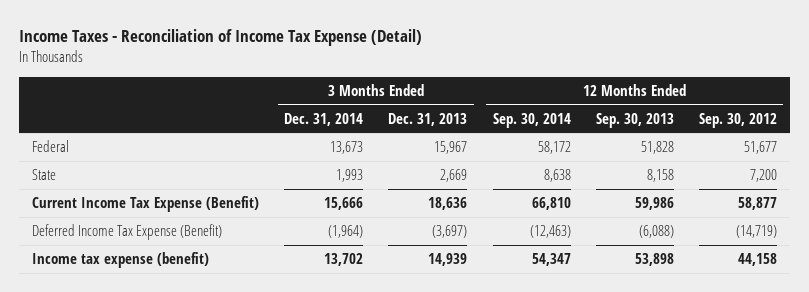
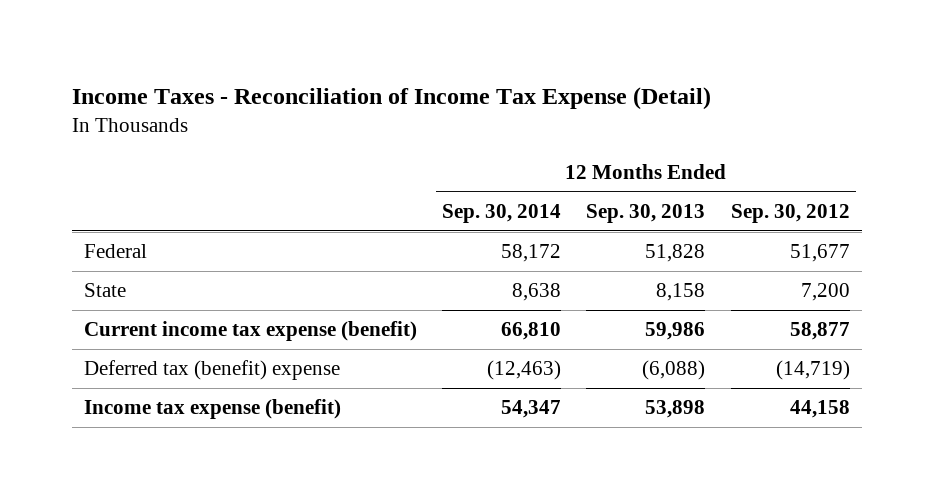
- | 3 Months Ended Dec. 31, 2014 | 3 Months Ended Dec. 31, 2013 | 12 Months Ended Sep. 30, 2014 | 12 Months Ended Sep. 30, 2013 | 12 Months Ended Sep. 30, 2012
+ | 12 Months Ended Sep. 30, 2014 | 12 Months Ended Sep. 30, 2013 | 12 Months Ended Sep. 30, 2012
- Current Income Tax Expense (Benefit) | 15,666 | 18,636 | 66,810 | 59,986 | 58,877
- Deferred Income Tax Expense (Benefit) | (1,964) | (3,697) | (12,463) | (6,088) | (14,719)
+ Current income tax expense (benefit) | 66,810 | 59,986 | 58,877
+ Deferred tax (benefit) expense | (12,463) | (6,088) | (14,719)

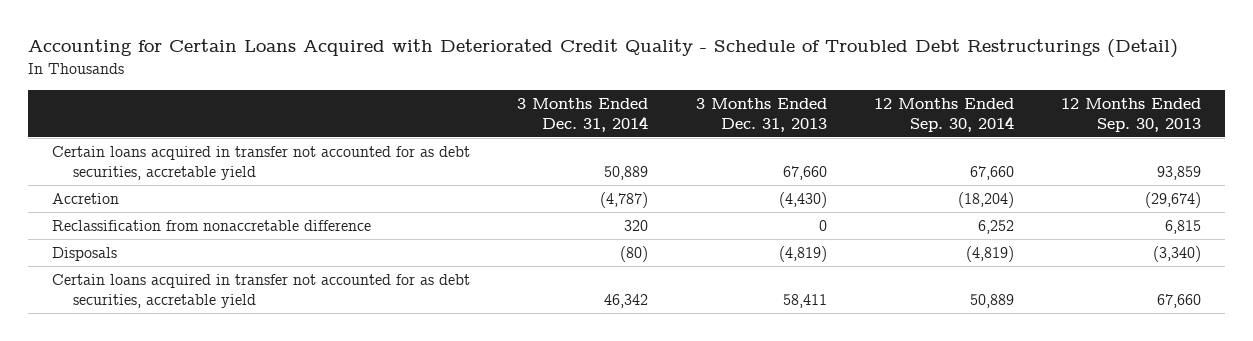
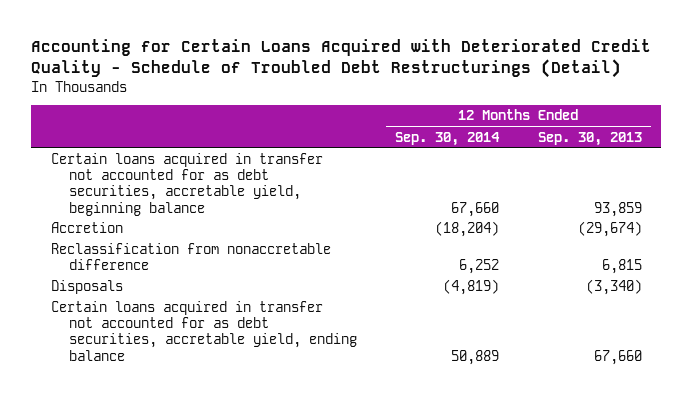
- | 3 Months Ended Dec. 31, 2014 | 3 Months Ended Dec. 31, 2013 | 12 Months Ended Sep. 30, 2014 | 12 Months Ended Sep. 30, 2013
+ | 12 Months Ended Sep. 30, 2014 | 12 Months Ended Sep. 30, 2013
- Certain loans acquired in transfer not accounted for as debt securities, accretable yield | 50,889 | 67,660 | 67,660 | 93,859
+ Certain loans acquired in transfer not accounted for as debt securities, accretable yield, beginning balance | 67,660 | 93,859
- Certain loans acquired in transfer not accounted for as debt securities, accretable yield | 46,342 | 58,411 | 50,889 | 67,660
+ Certain loans acquired in transfer not accounted for as debt securities, accretable yield, ending balance | 50,889 | 67,660

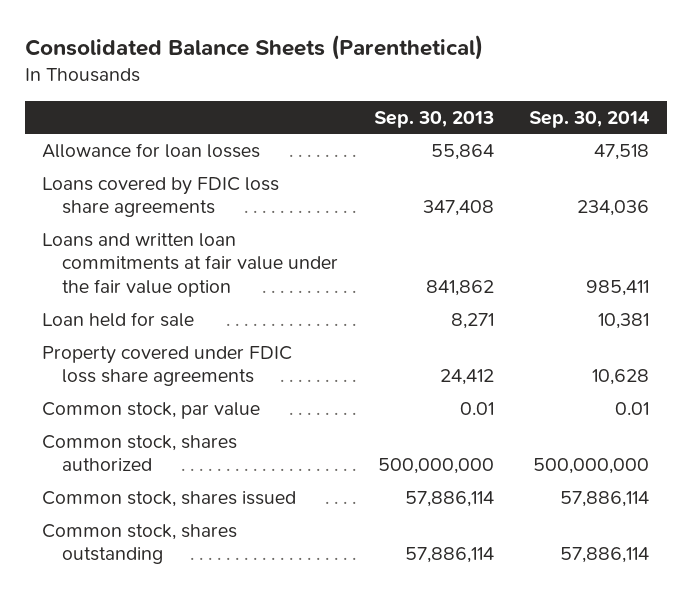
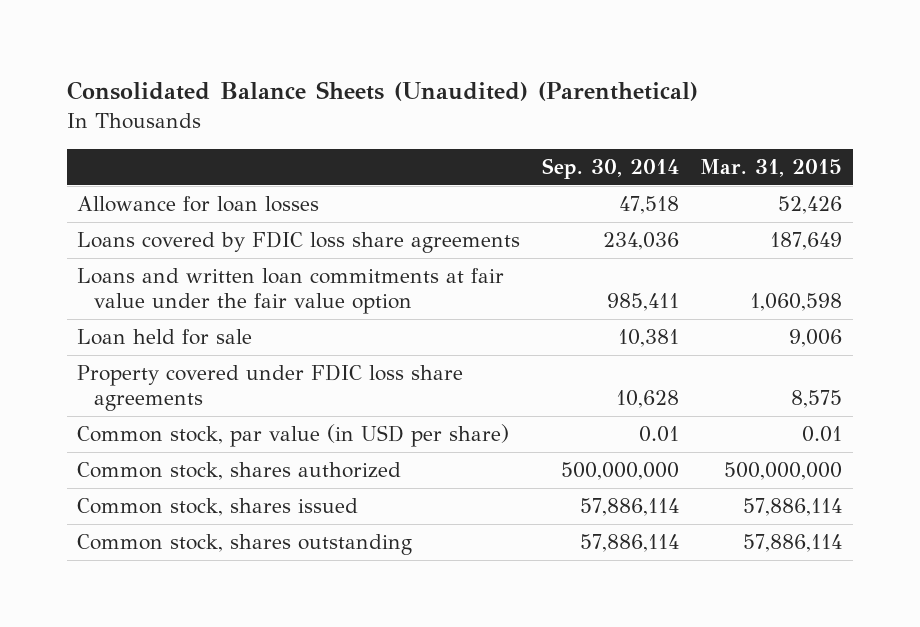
- Consolidated Balance Sheets (Parenthetical)
+ Consolidated Balance Sheets (Unaudited) (Parenthetical)
- | Sep. 30, 2013 | Sep. 30, 2014
+ | Sep. 30, 2014 | Mar. 31, 2015
- Common stock, par value | 0.01 | 0.01
+ Common stock, par value (in USD per share) | 0.01 | 0.01

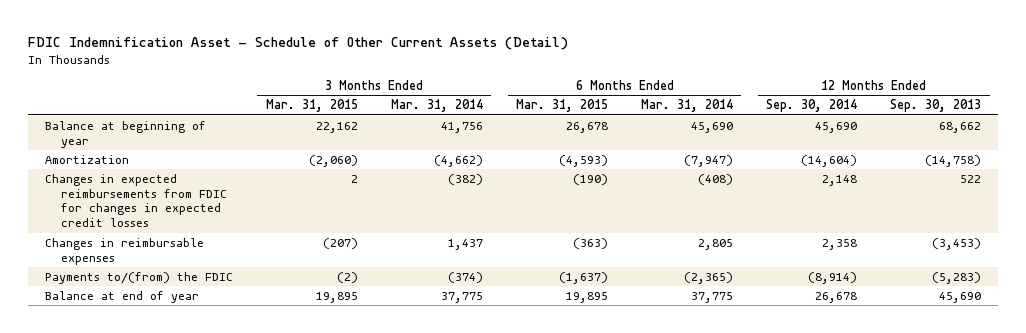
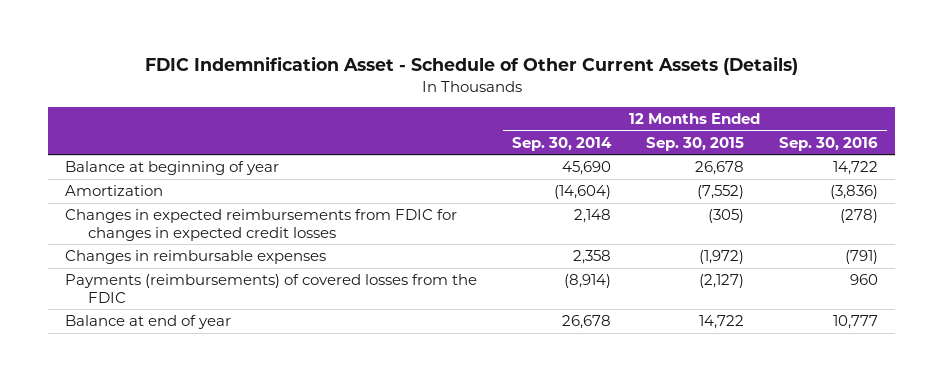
- FDIC Indemnification Asset - Schedule of Other Current Assets (Detail)
+ FDIC Indemnification Asset - Schedule of Other Current Assets (Details)
- | 3 Months Ended Mar. 31, 2015 | 3 Months Ended Mar. 31, 2014 | 6 Months Ended Mar. 31, 2015 | 6 Months Ended Mar. 31, 2014 | 12 Months Ended Sep. 30, 2014 | 12 Months Ended Sep. 30, 2013
+ | 12 Months Ended Sep. 30, 2014 | 12 Months Ended Sep. 30, 2015 | 12 Months Ended Sep. 30, 2016
- Payments to/(from) the FDIC | (2) | (374) | (1,637) | (2,365) | (8,914) | (5,283)
+ Payments (reimbursements) of covered losses from the FDIC | (8,914) | (2,127) | 960

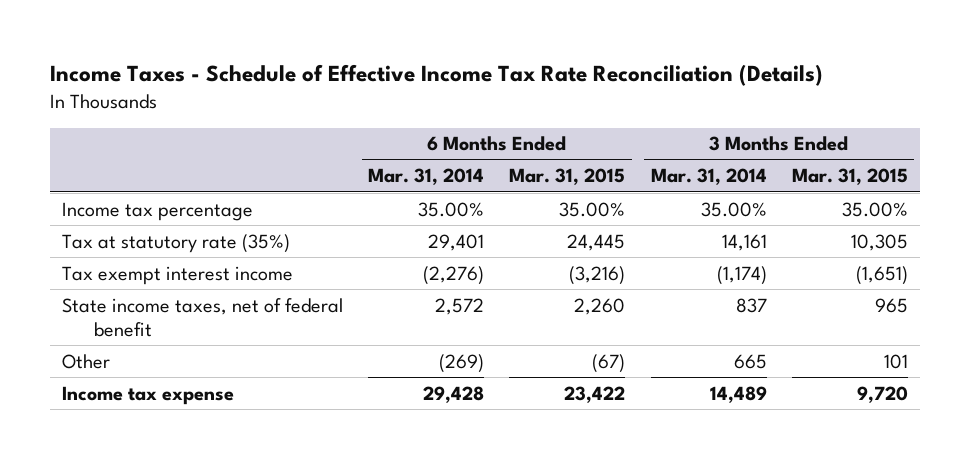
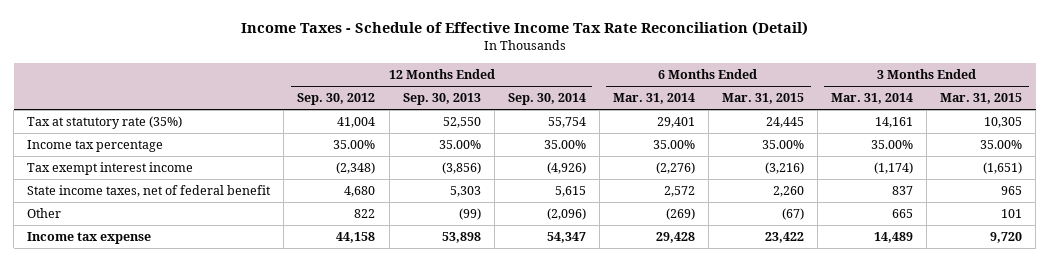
- Income Taxes - Schedule of Effective Income Tax Rate Reconciliation (Details)
+ Income Taxes - Schedule of Effective Income Tax Rate Reconciliation (Detail)
- | 6 Months Ended Mar. 31, 2014 | 6 Months Ended Mar. 31, 2015 | 3 Months Ended Mar. 31, 2014 | 3 Months Ended Mar. 31, 2015
+ | 12 Months Ended Sep. 30, 2012 | 12 Months Ended Sep. 30, 2013 | 12 Months Ended Sep. 30, 2014 | 6 Months Ended Mar. 31, 2014 | 6 Months Ended Mar. 31, 2015 | 3 Months Ended Mar. 31, 2014 | 3 Months Ended Mar. 31, 2015
moved down: Income tax percentage | 35.00% | 35.00% | 35.00% | 35.00% | 35.00% | 35.00% | 35.00%

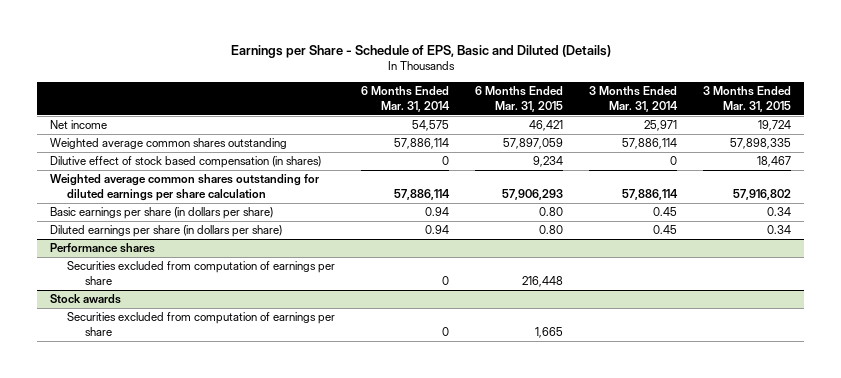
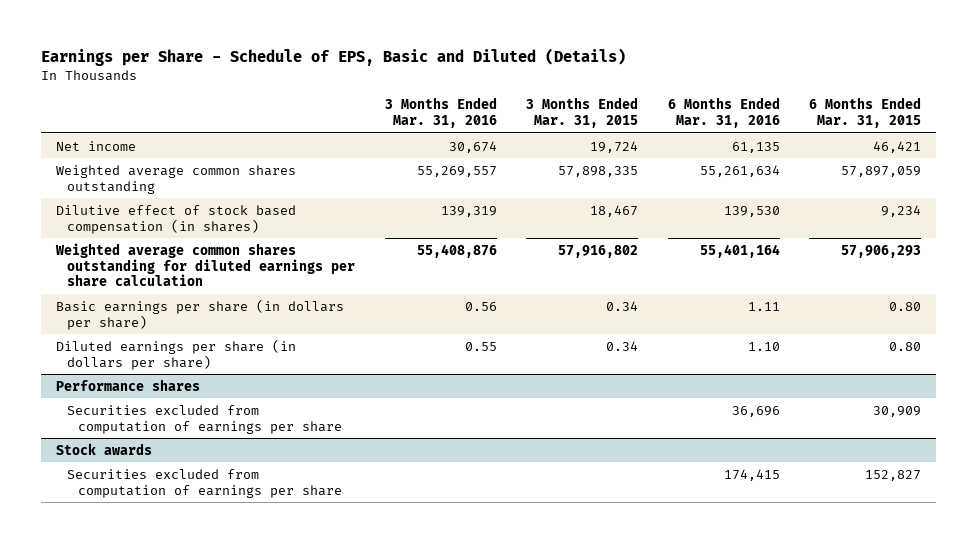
- | 6 Months Ended Mar. 31, 2014 | 6 Months Ended Mar. 31, 2015 | 3 Months Ended Mar. 31, 2014 | 3 Months Ended Mar. 31, 2015
+ | 3 Months Ended Mar. 31, 2016 | 3 Months Ended Mar. 31, 2015 | 6 Months Ended Mar. 31, 2016 | 6 Months Ended Mar. 31, 2015
@ Performance shares
- Securities excluded from computation of earnings per share | 0 | 216,448 | |
+ Securities excluded from computation of earnings per share | | | 36,696 | 30,909
@ Stock awards
- Securities excluded from computation of earnings per share | 0 | 1,665 | |
+ Securities excluded from computation of earnings per share | | | 174,415 | 152,827

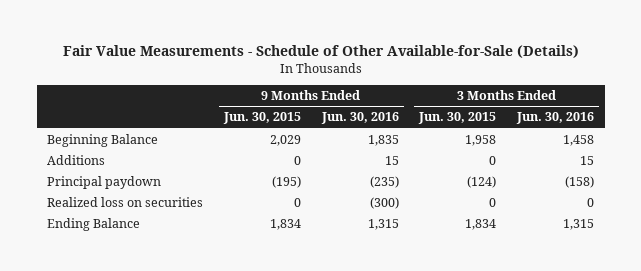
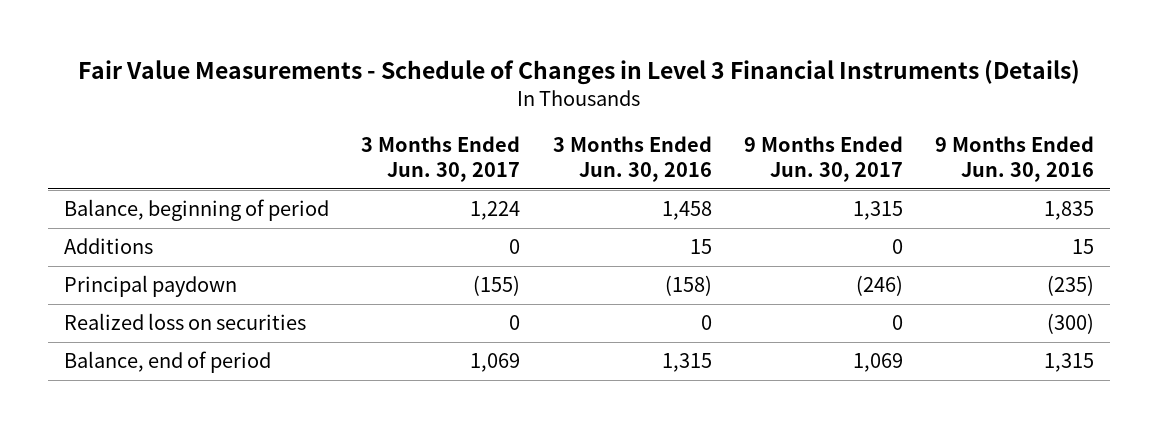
- Fair Value Measurements - Schedule of Other Available-for-Sale (Details)
+ Fair Value Measurements - Schedule of Changes in Level 3 Financial Instruments (Details)
- | 9 Months Ended Jun. 30, 2015 | 9 Months Ended Jun. 30, 2016 | 3 Months Ended Jun. 30, 2015 | 3 Months Ended Jun. 30, 2016
+ | 3 Months Ended Jun. 30, 2017 | 3 Months Ended Jun. 30, 2016 | 9 Months Ended Jun. 30, 2017 | 9 Months Ended Jun. 30, 2016
- Beginning Balance | 2,029 | 1,835 | 1,958 | 1,458
+ Balance, beginning of period | 1,224 | 1,458 | 1,315 | 1,835
- Ending Balance | 1,834 | 1,315 | 1,834 | 1,315
+ Balance, end of period | 1,069 | 1,315 | 1,069 | 1,315

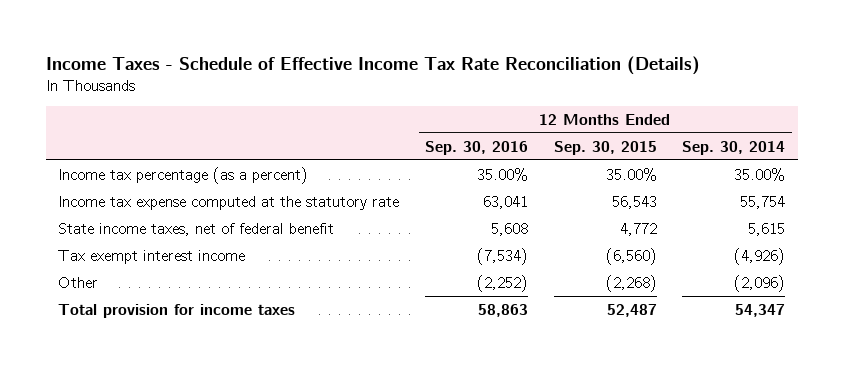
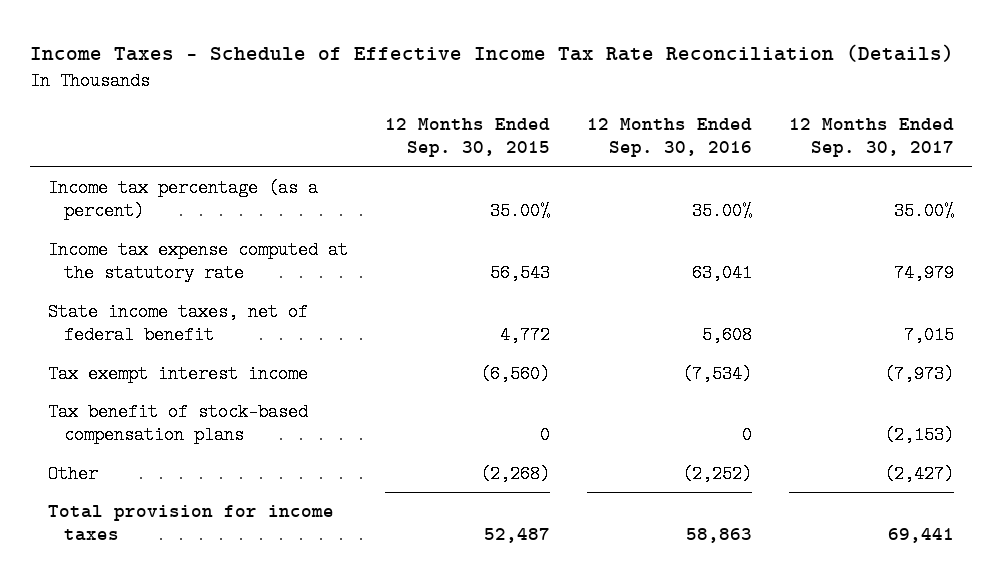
- | 12 Months Ended Sep. 30, 2016 | 12 Months Ended Sep. 30, 2015 | 12 Months Ended Sep. 30, 2014
+ | 12 Months Ended Sep. 30, 2015 | 12 Months Ended Sep. 30, 2016 | 12 Months Ended Sep. 30, 2017
+ Tax benefit of stock-based compensation plans | 0 | 0 | (2,153)

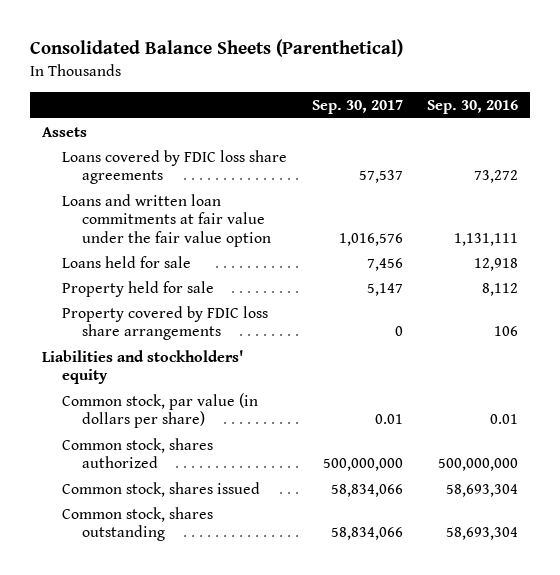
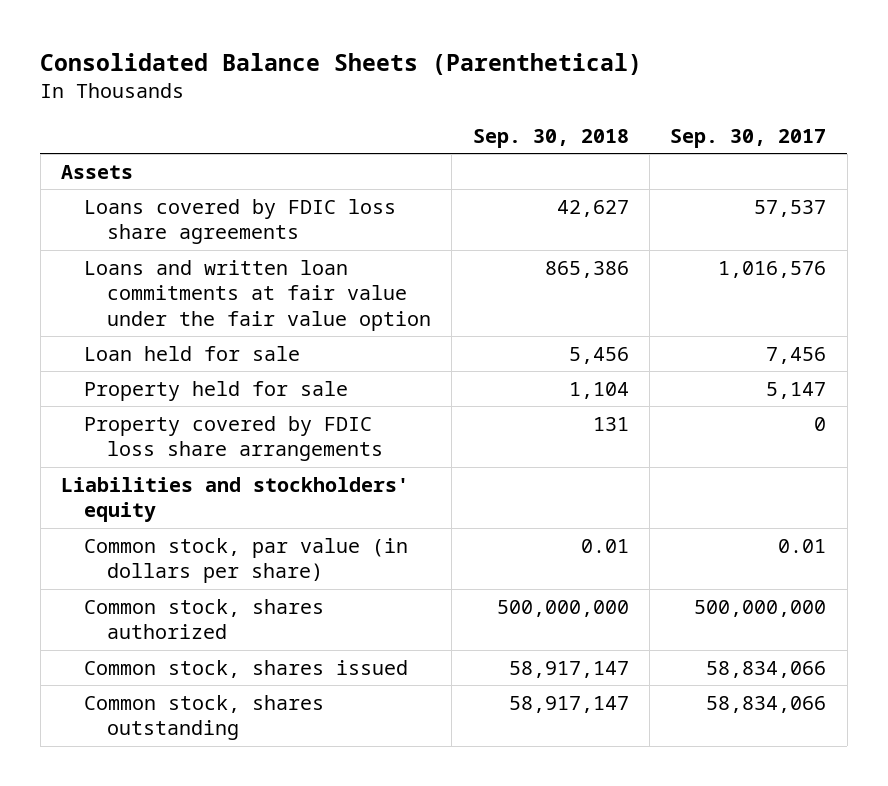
- | Sep. 30, 2017 | Sep. 30, 2016
+ | Sep. 30, 2018 | Sep. 30, 2017
- Loans held for sale | 7,456 | 12,918
+ Loan held for sale | 5,456 | 7,456

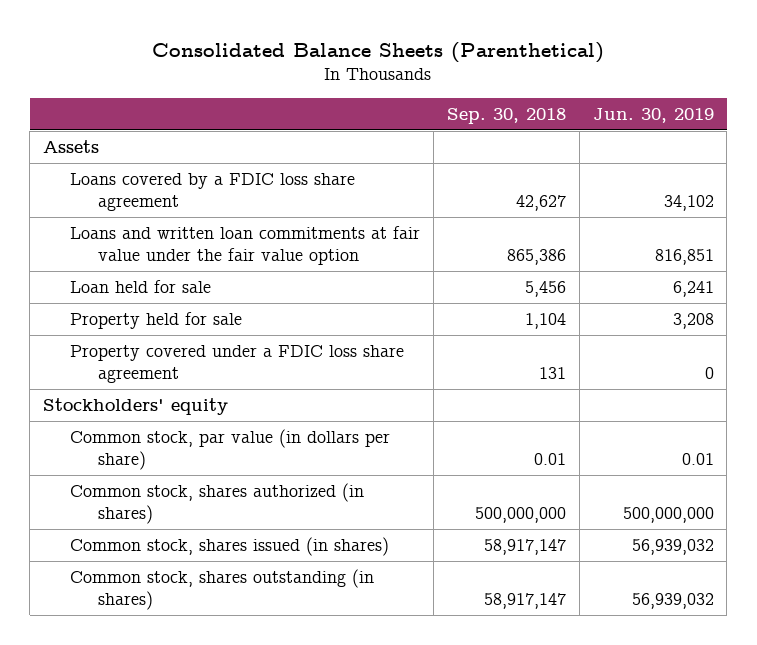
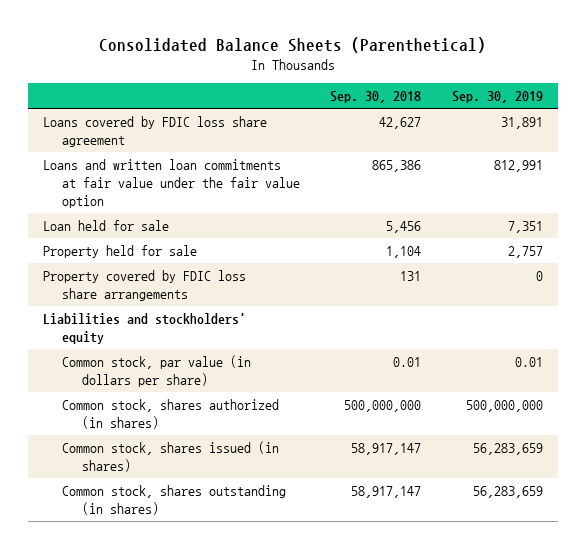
- | Sep. 30, 2018 | Jun. 30, 2019
+ | Sep. 30, 2018 | Sep. 30, 2019
- Assets
- Loans covered by a FDIC loss share agreement | 42,627 | 34,102
+ Loans covered by FDIC loss share agreement | 42,627 | 31,891
- Property covered under a FDIC loss share agreement | 131 | 0
- Stockholders' equity
+ Property covered by FDIC loss share arrangements | 131 | 0
+ Liabilities and stockholders' equity

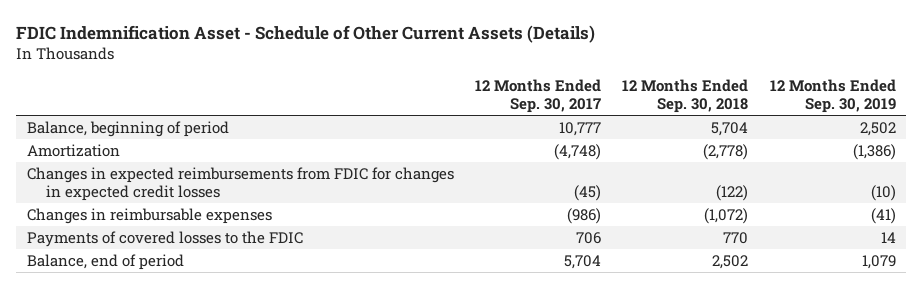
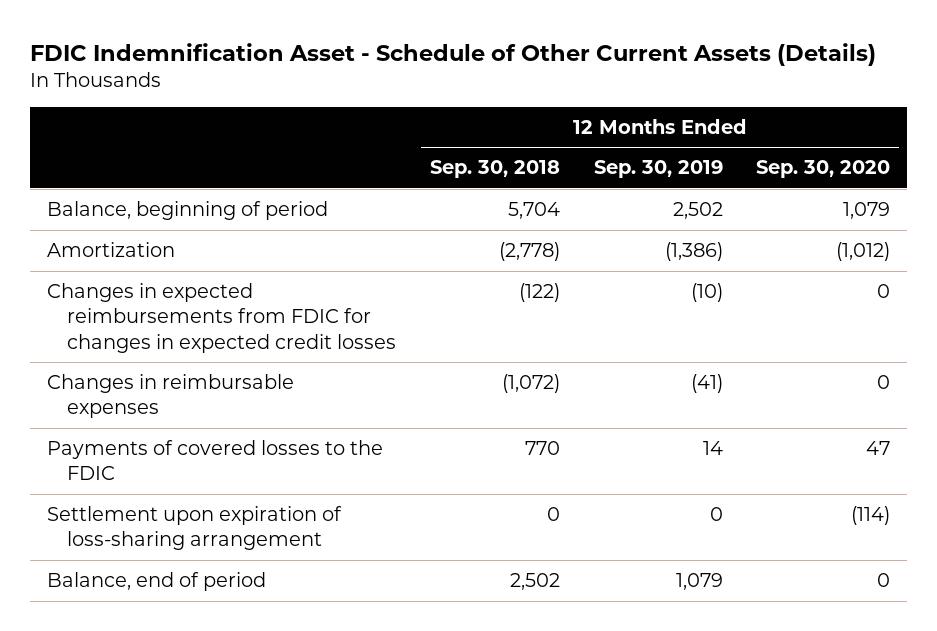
- | 12 Months Ended Sep. 30, 2017 | 12 Months Ended Sep. 30, 2018 | 12 Months Ended Sep. 30, 2019
+ | 12 Months Ended Sep. 30, 2018 | 12 Months Ended Sep. 30, 2019 | 12 Months Ended Sep. 30, 2020
+ Settlement upon expiration of loss-sharing arrangement | 0 | 0 | (114)

